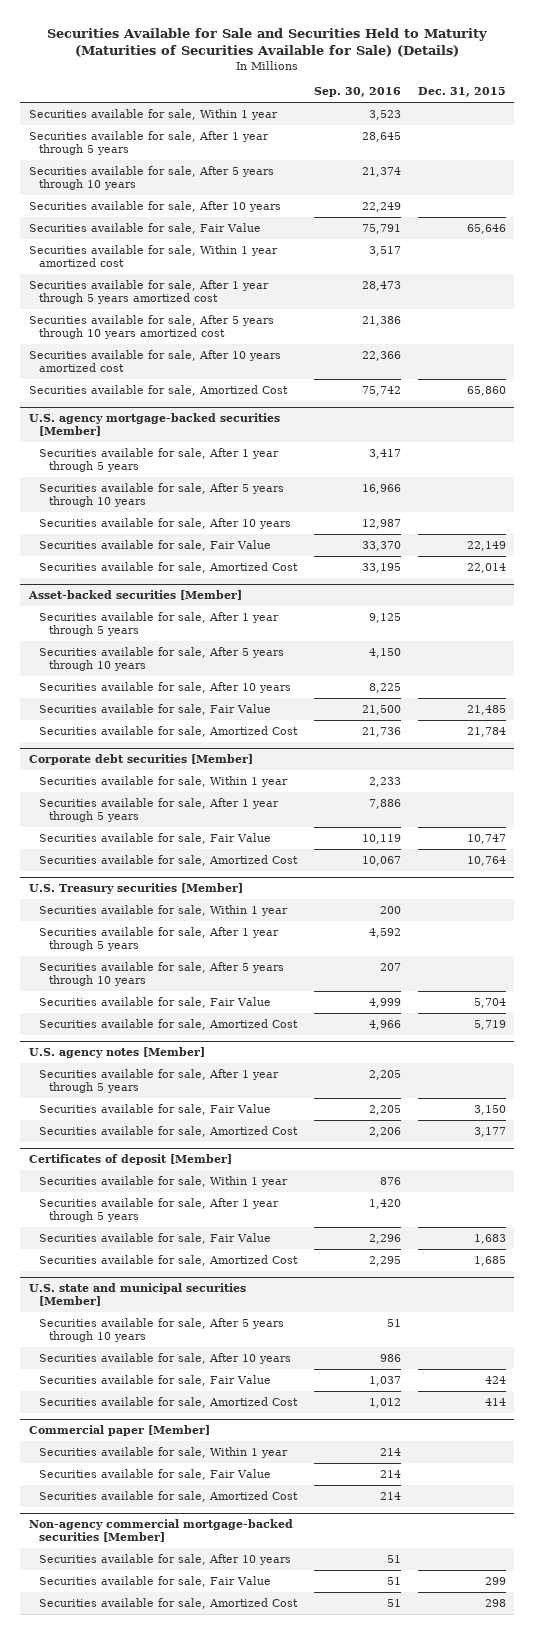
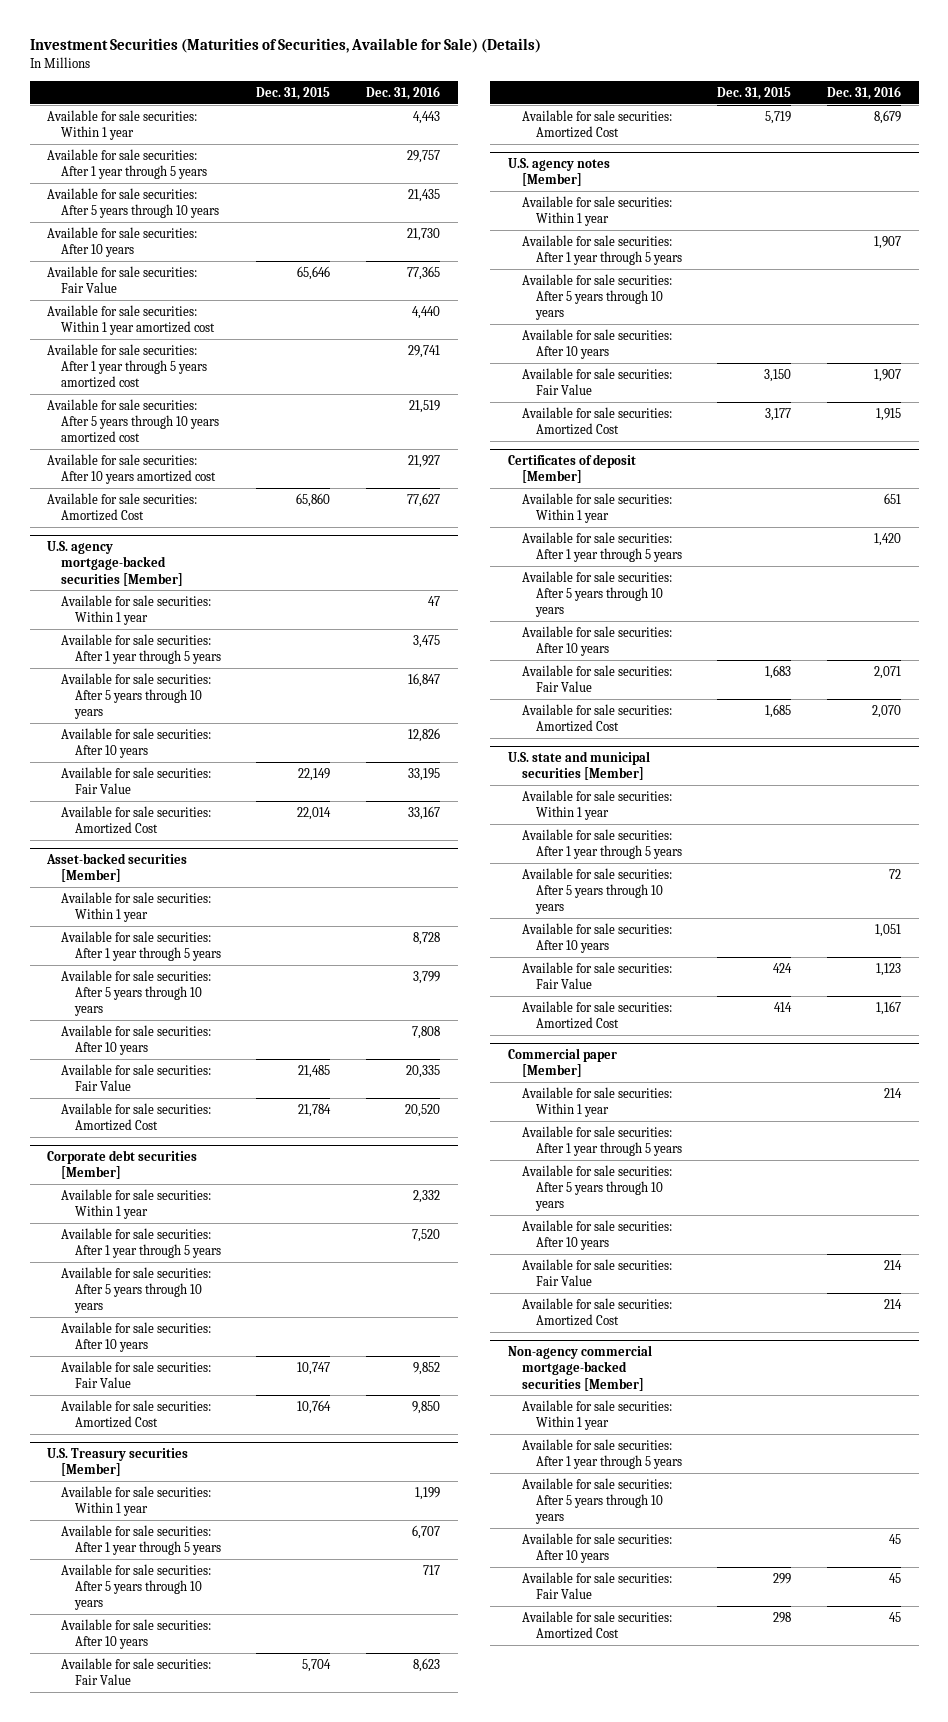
- Securities Available for Sale and Securities Held to Maturity (Maturities of Securities Available for Sale) (Details)
+ Investment Securities (Maturities of Securities, Available for Sale) (Details)
- | Sep. 30, 2016 | Dec. 31, 2015
+ | Dec. 31, 2015 | Dec. 31, 2016
- Securities available for sale, Within 1 year | 3,523 |
- Securities available for sale, After 1 year through 5 years | 28,645 |
- Securities available for sale, After 5 years through 10 years | 21,374 |
- Securities available for sale, After 10 years | 22,249 |
- Securities available for sale, Fair Value | 75,791 | 65,646
- Securities available for sale, Within 1 year amortized cost | 3,517 |
- Securities available for sale, After 1 year through 5 years amortized cost | 28,473 |
- Securities available for sale, After 5 years through 10 years amortized cost | 21,386 |
- Securities available for sale, After 10 years amortized cost | 22,366 |
- Securities available for sale, Amortized Cost | 75,742 | 65,860
+ Available for sale securities: Within 1 year | | 4,443
+ Available for sale securities: After 1 year through 5 years | | 29,757
+ Available for sale securities: After 5 years through 10 years | | 21,435
+ Available for sale securities: After 10 years | | 21,730
+ Available for sale securities: Fair Value | 65,646 | 77,365
+ Available for sale securities: Within 1 year amortized cost | | 4,440
+ Available for sale securities: After 1 year through 5 years amortized cost | | 29,741
+ Available for sale securities: After 5 years through 10 years amortized cost | | 21,519
+ Available for sale securities: After 10 years amortized cost | | 21,927
+ Available for sale securities: Amortized Cost | 65,860 | 77,627
@ U.S. agency mortgage-backed securities [Member]
- Securities available for sale, After 1 year through 5 years | 3,417 |
- Securities available for sale, After 5 years through 10 years | 16,966 |
- Securities available for sale, After 10 years | 12,987 |
- Securities available for sale, Fair Value | 33,370 | 22,149
- Securities available for sale, Amortized Cost | 33,195 | 22,014
+ Available for sale securities: Within 1 year | | 47
+ Available for sale securities: After 1 year through 5 years | | 3,475
+ Available for sale securities: After 5 years through 10 years | | 16,847
+ Available for sale securities: After 10 years | | 12,826
+ Available for sale securities: Fair Value | 22,149 | 33,195
+ Available for sale securities: Amortized Cost | 22,014 | 33,167
@ Asset-backed securities [Member]
- Securities available for sale, After 1 year through 5 years | 9,125 |
- Securities available for sale, After 5 years through 10 years | 4,150 |
- Securities available for sale, After 10 years | 8,225 |
- Securities available for sale, Fair Value | 21,500 | 21,485
- Securities available for sale, Amortized Cost | 21,736 | 21,784
+ Available for sale securities: Within 1 year
+ Available for sale securities: After 1 year through 5 years | | 8,728
+ Available for sale securities: After 5 years through 10 years | | 3,799
+ Available for sale securities: After 10 years | | 7,808
+ Available for sale securities: Fair Value | 21,485 | 20,335
+ Available for sale securities: Amortized Cost | 21,784 | 20,520
@ Corporate debt securities [Member]
- Securities available for sale, Within 1 year | 2,233 |
- Securities available for sale, After 1 year through 5 years | 7,886 |
- Securities available for sale, Fair Value | 10,119 | 10,747
- Securities available for sale, Amortized Cost | 10,067 | 10,764
+ Available for sale securities: Within 1 year | | 2,332
+ Available for sale securities: After 1 year through 5 years | | 7,520
+ Available for sale securities: After 5 years through 10 years
+ Available for sale securities: After 10 years
+ Available for sale securities: Fair Value | 10,747 | 9,852
+ Available for sale securities: Amortized Cost | 10,764 | 9,850
@ U.S. Treasury securities [Member]
- Securities available for sale, Within 1 year | 200 |
- Securities available for sale, After 1 year through 5 years | 4,592 |
- Securities available for sale, After 5 years through 10 years | 207 |
- Securities available for sale, Fair Value | 4,999 | 5,704
- Securities available for sale, Amortized Cost | 4,966 | 5,719
+ Available for sale securities: Within 1 year | | 1,199
+ Available for sale securities: After 1 year through 5 years | | 6,707
+ Available for sale securities: After 5 years through 10 years | | 717
+ Available for sale securities: After 10 years
+ Available for sale securities: Fair Value | 5,704 | 8,623
+ Available for sale securities: Amortized Cost | 5,719 | 8,679
@ U.S. agency notes [Member]
- Securities available for sale, After 1 year through 5 years | 2,205 |
- Securities available for sale, Fair Value | 2,205 | 3,150
- Securities available for sale, Amortized Cost | 2,206 | 3,177
+ Available for sale securities: Within 1 year
+ Available for sale securities: After 1 year through 5 years | | 1,907
+ Available for sale securities: After 5 years through 10 years
+ Available for sale securities: After 10 years
+ Available for sale securities: Fair Value | 3,150 | 1,907
+ Available for sale securities: Amortized Cost | 3,177 | 1,915
@ Certificates of deposit [Member]
- Securities available for sale, Within 1 year | 876 |
- Securities available for sale, After 1 year through 5 years | 1,420 |
- Securities available for sale, Fair Value | 2,296 | 1,683
- Securities available for sale, Amortized Cost | 2,295 | 1,685
+ Available for sale securities: Within 1 year | | 651
+ Available for sale securities: After 1 year through 5 years | | 1,420
+ Available for sale securities: After 5 years through 10 years
+ Available for sale securities: After 10 years
+ Available for sale securities: Fair Value | 1,683 | 2,071
+ Available for sale securities: Amortized Cost | 1,685 | 2,070
@ U.S. state and municipal securities [Member]
- Securities available for sale, After 5 years through 10 years | 51 |
- Securities available for sale, After 10 years | 986 |
- Securities available for sale, Fair Value | 1,037 | 424
- Securities available for sale, Amortized Cost | 1,012 | 414
+ Available for sale securities: Within 1 year
+ Available for sale securities: After 1 year through 5 years
+ Available for sale securities: After 5 years through 10 years | | 72
+ Available for sale securities: After 10 years | | 1,051
+ Available for sale securities: Fair Value | 424 | 1,123
+ Available for sale securities: Amortized Cost | 414 | 1,167
@ Commercial paper [Member]
- Securities available for sale, Within 1 year | 214 |
- Securities available for sale, Fair Value | 214 |
- Securities available for sale, Amortized Cost | 214 |
+ Available for sale securities: Within 1 year | | 214
+ Available for sale securities: After 1 year through 5 years
+ Available for sale securities: After 5 years through 10 years
+ Available for sale securities: After 10 years
+ Available for sale securities: Fair Value | | 214
+ Available for sale securities: Amortized Cost | | 214
@ Non-agency commercial mortgage-backed securities [Member]
- Securities available for sale, After 10 years | 51 |
- Securities available for sale, Fair Value | 51 | 299
- Securities available for sale, Amortized Cost | 51 | 298
+ Available for sale securities: Within 1 year
+ Available for sale securities: After 1 year through 5 years
+ Available for sale securities: After 5 years through 10 years
+ Available for sale securities: After 10 years | | 45
+ Available for sale securities: Fair Value | 299 | 45
+ Available for sale securities: Amortized Cost | 298 | 45

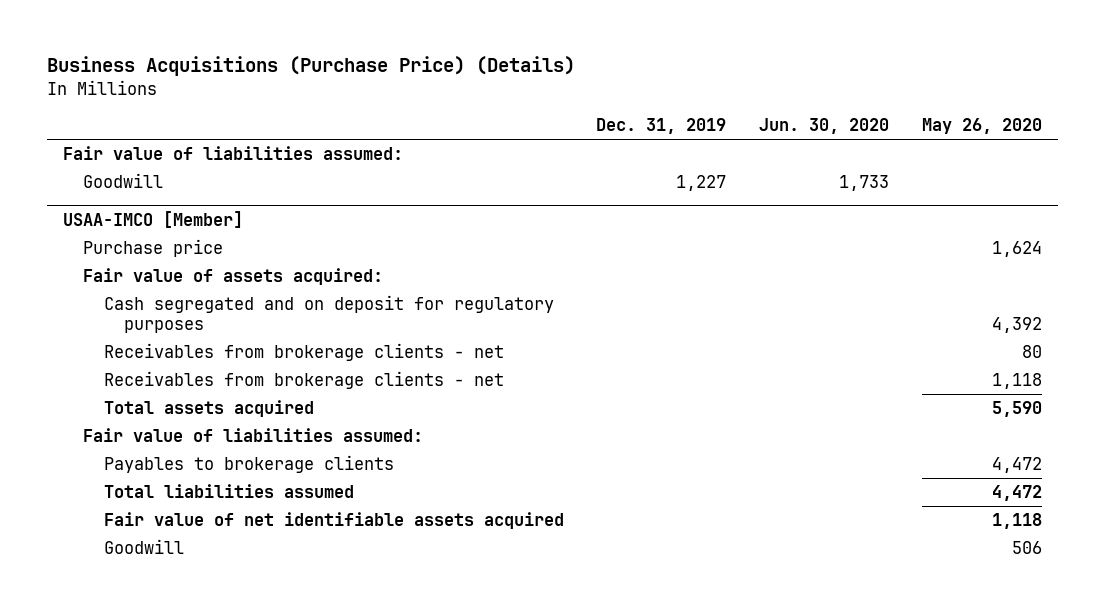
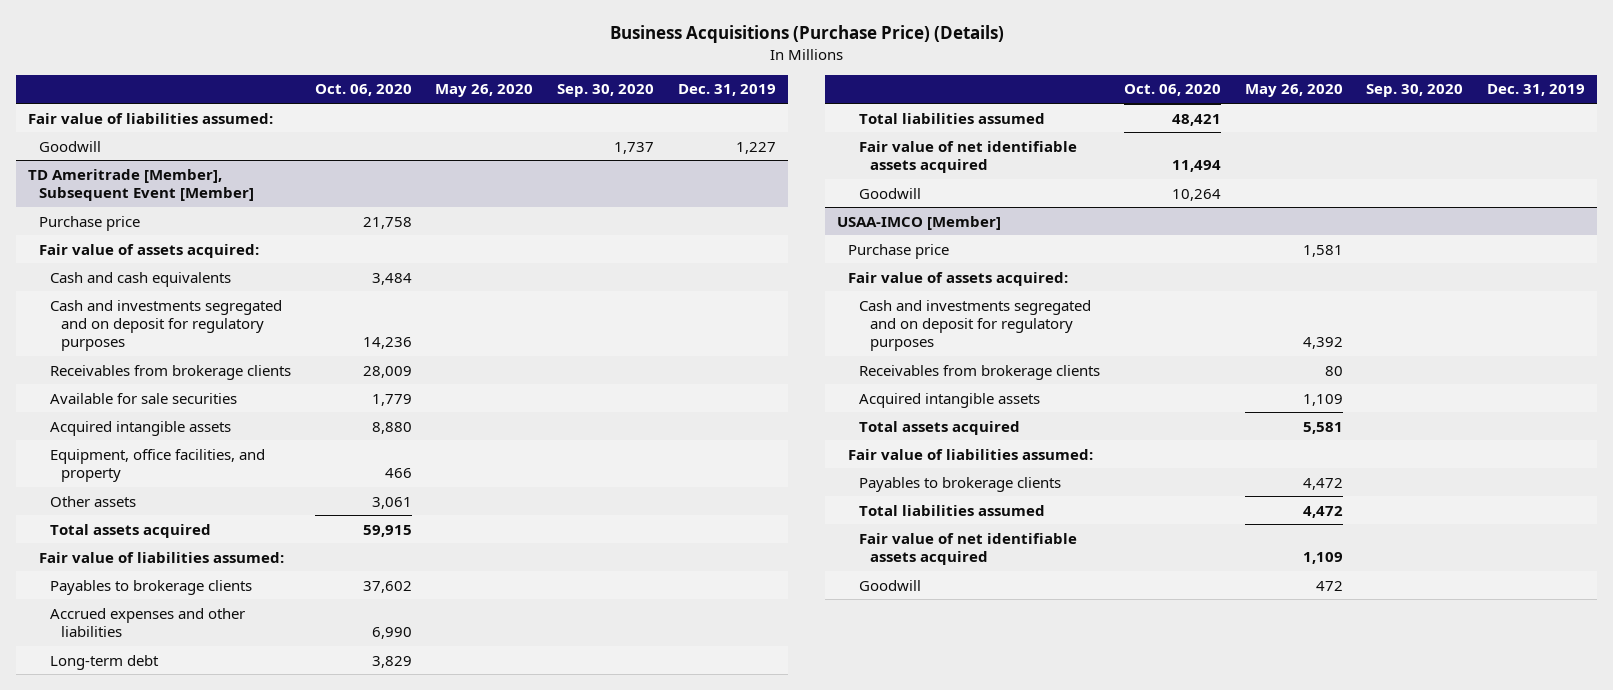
- | Dec. 31, 2019 | Jun. 30, 2020 | May 26, 2020
+ | Oct. 06, 2020 | May 26, 2020 | Sep. 30, 2020 | Dec. 31, 2019
+ TD Ameritrade [Member], Subsequent Event [Member]
+ Purchase price | 21,758 | | |
+ Fair value of assets acquired:
+ Cash and cash equivalents | 3,484 | | |
+ Cash and investments segregated and on deposit for regulatory purposes | 14,236 | | |
+ Receivables from brokerage clients | 28,009 | | |
+ Available for sale securities | 1,779 | | |
+ Acquired intangible assets | 8,880 | | |
+ Equipment, office facilities, and property | 466 | | |
+ Other assets | 3,061 | | |
+ Total assets acquired | 59,915 | | |
+ Fair value of liabilities assumed:
+ Payables to brokerage clients | 37,602 | | |
+ Accrued expenses and other liabilities | 6,990 | | |
+ Long-term debt | 3,829 | | |
+ Total liabilities assumed | 48,421 | | |
+ Fair value of net identifiable assets acquired | 11,494 | | |
+ Goodwill | 10,264 | | |
@ USAA-IMCO [Member]
- Purchase price | | | 1,624
+ Purchase price | | 1,581 | |
- Cash segregated and on deposit for regulatory purposes | | | 4,392
- Receivables from brokerage clients - net | | | 80
- Receivables from brokerage clients - net | | | 1,118
- Total assets acquired | | | 5,590
+ Cash and investments segregated and on deposit for regulatory purposes | | 4,392 | |
+ Receivables from brokerage clients | | 80 | |
+ Acquired intangible assets | | 1,109 | |
+ Total assets acquired | | 5,581 | |
- Fair value of net identifiable assets acquired | | | 1,118
- Goodwill | | | 506
+ Fair value of net identifiable assets acquired | | 1,109 | |
+ Goodwill | | 472 | |

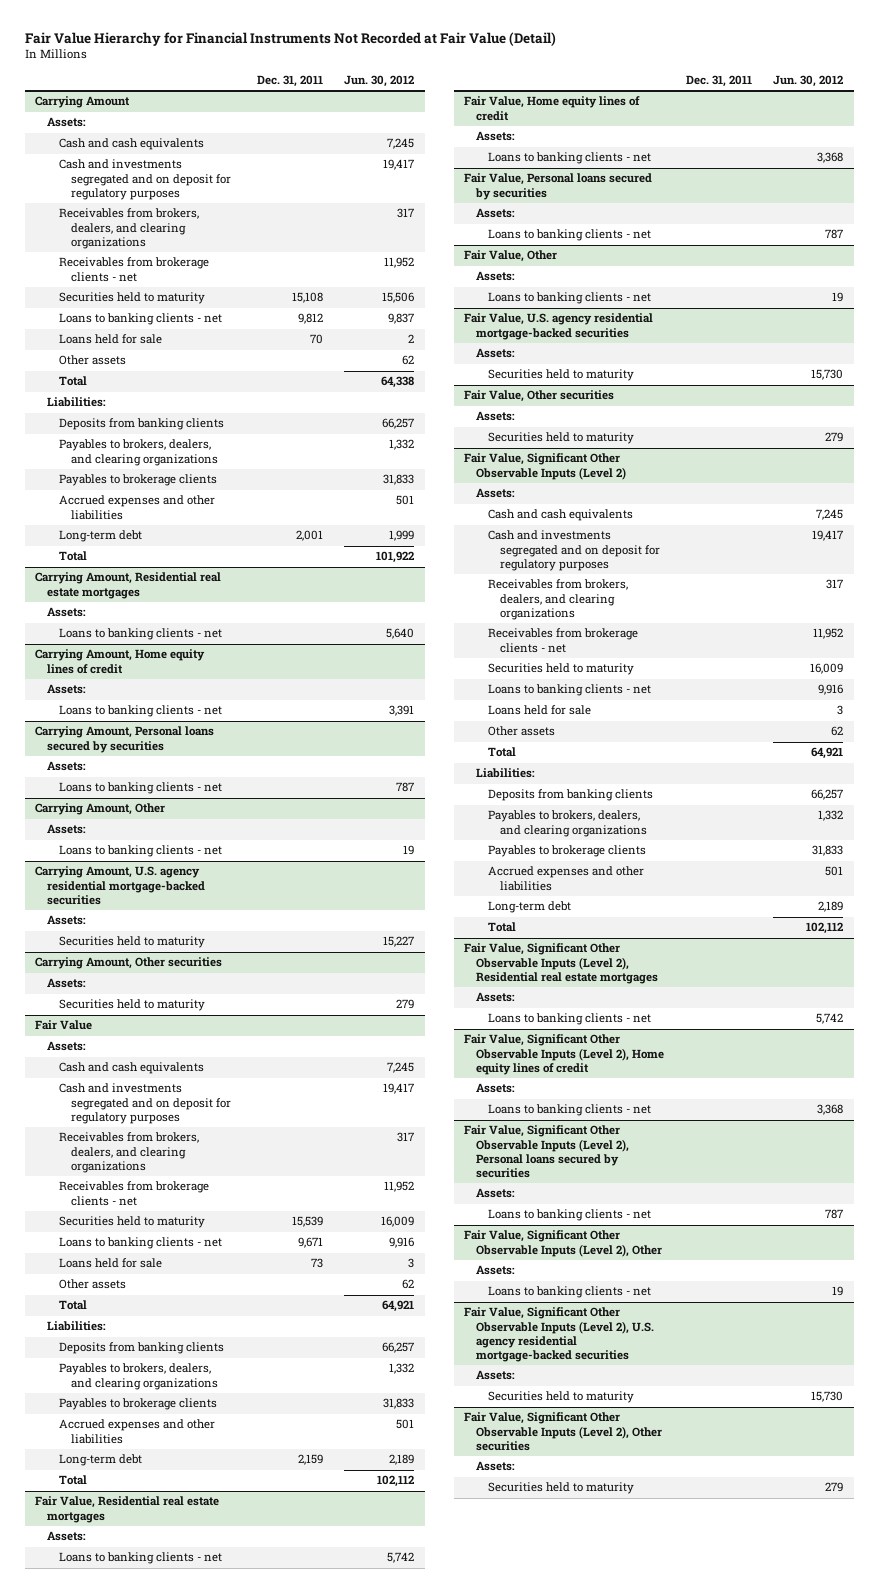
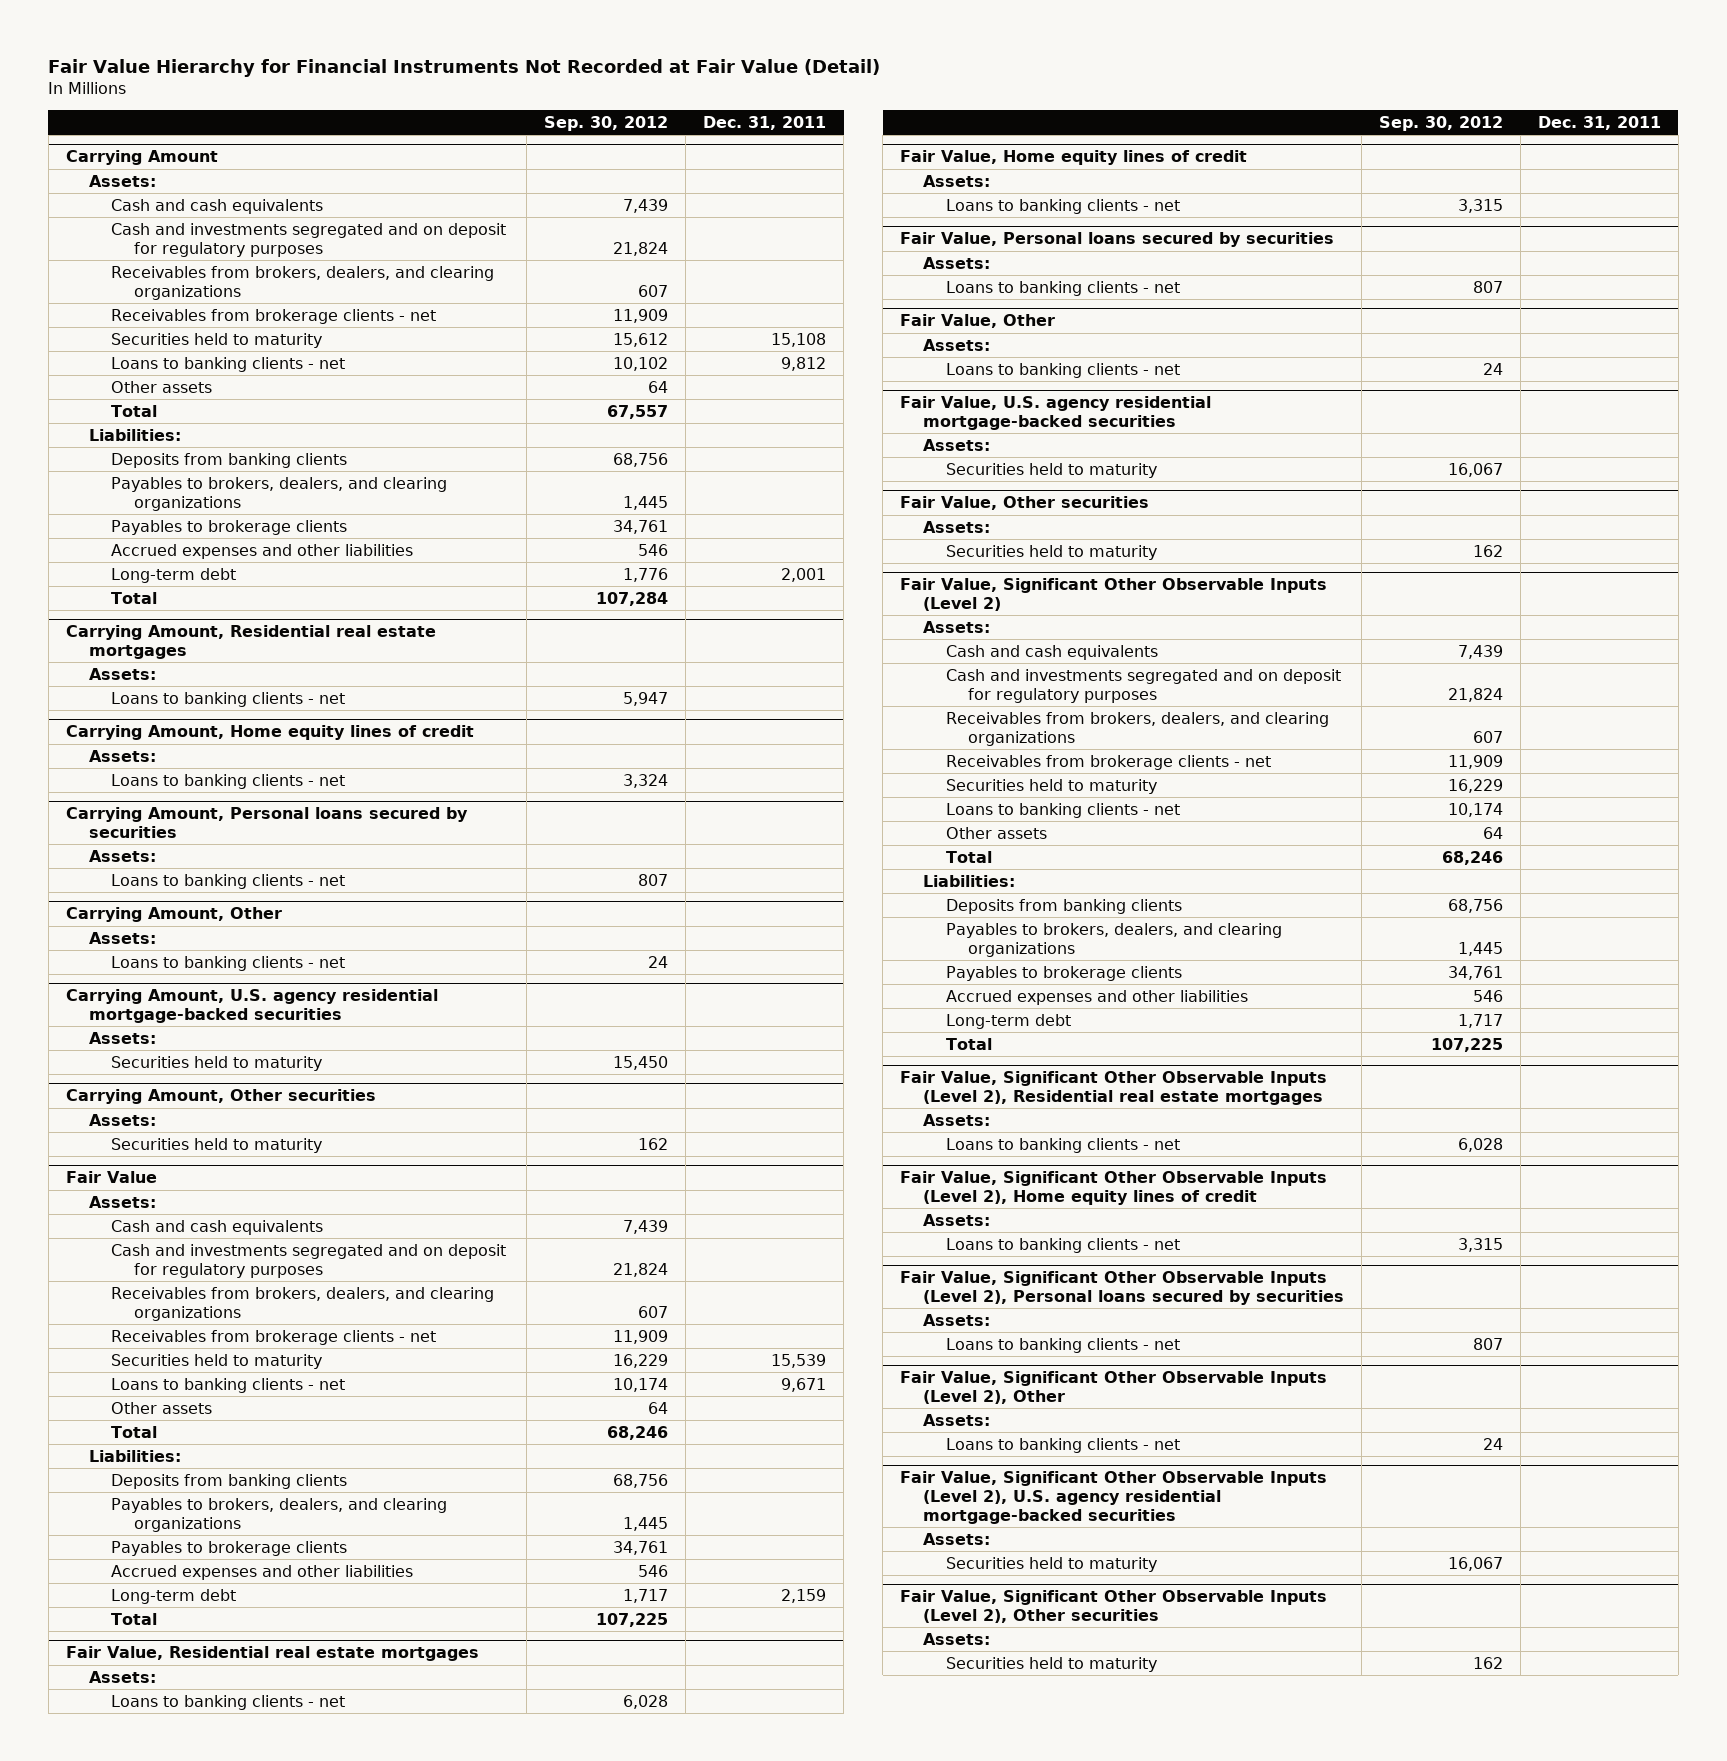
- | Dec. 31, 2011 | Jun. 30, 2012
+ | Sep. 30, 2012 | Dec. 31, 2011
@ Carrying Amount
- Loans held for sale | 70 | 2
@ Fair Value
- Loans held for sale | 73 | 3
@ Fair Value, Significant Other Observable Inputs (Level 2)
- Loans held for sale | | 3

